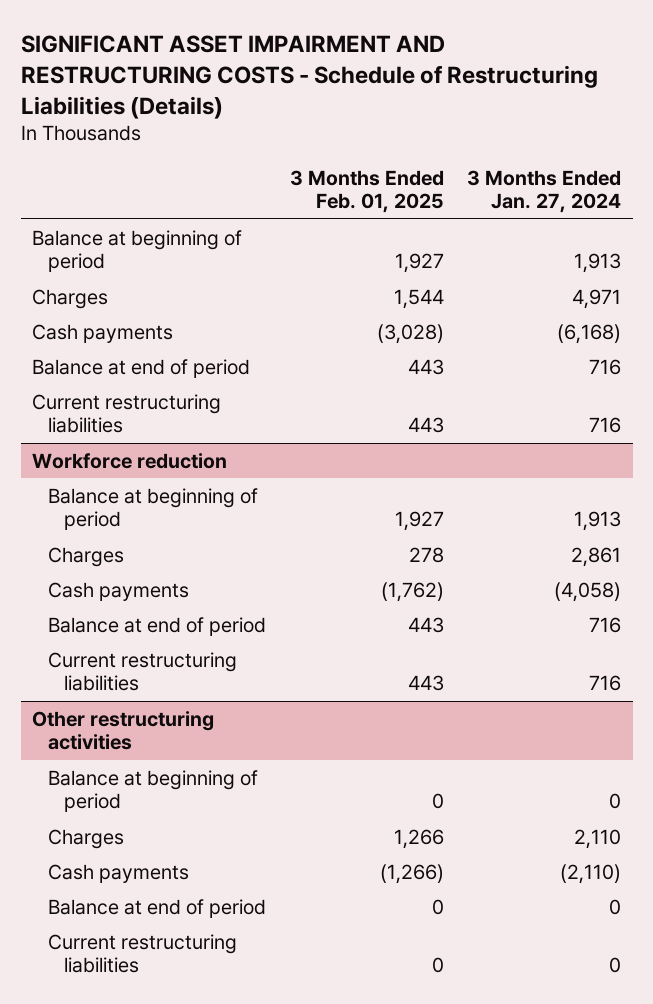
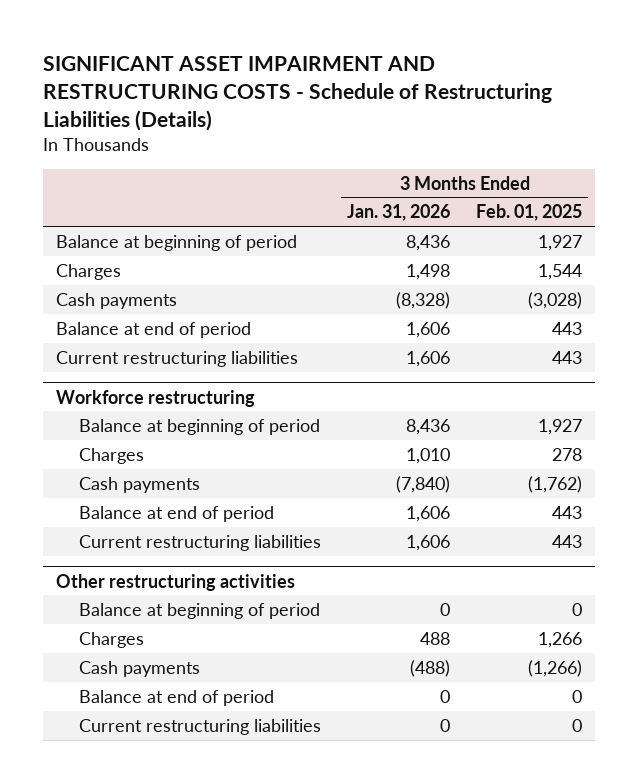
- | 3 Months Ended Feb. 01, 2025 | 3 Months Ended Jan. 27, 2024
+ | 3 Months Ended Jan. 31, 2026 | 3 Months Ended Feb. 01, 2025
- Workforce reduction
+ Workforce restructuring

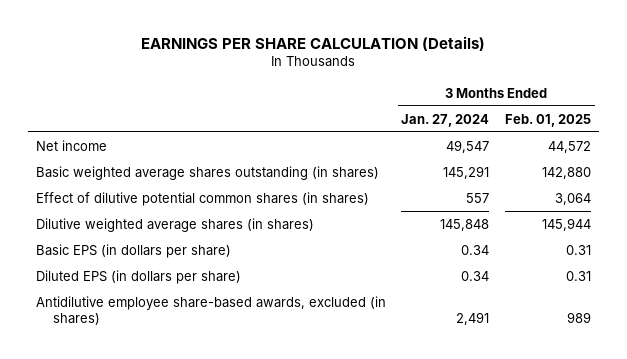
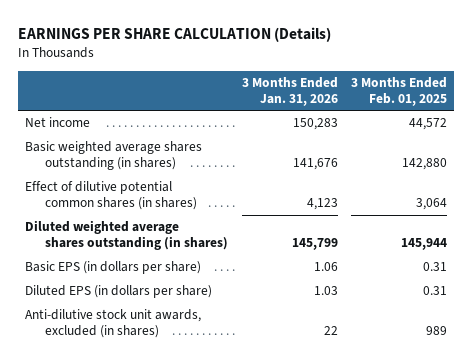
- | 3 Months Ended Jan. 27, 2024 | 3 Months Ended Feb. 01, 2025
+ | 3 Months Ended Jan. 31, 2026 | 3 Months Ended Feb. 01, 2025
- Dilutive weighted average shares (in shares) | 145,848 | 145,944
+ Diluted weighted average shares outstanding (in shares) | 145,799 | 145,944
- Antidilutive employee share-based awards, excluded (in shares) | 2,491 | 989
+ Anti-dilutive stock unit awards, excluded (in shares) | 22 | 989

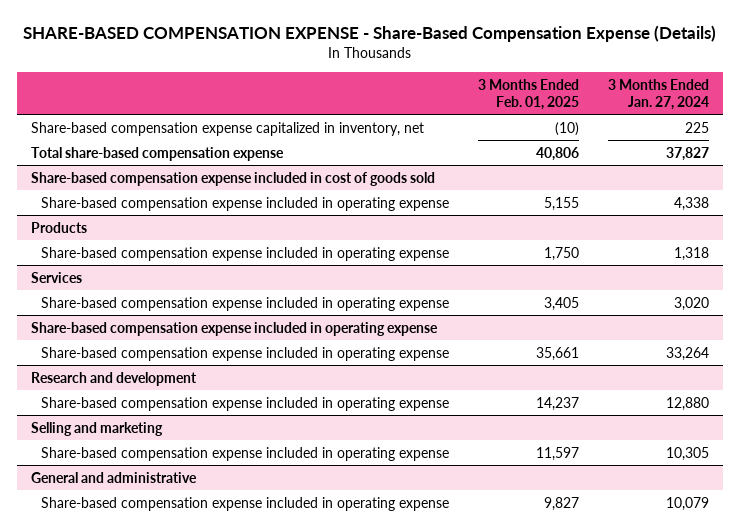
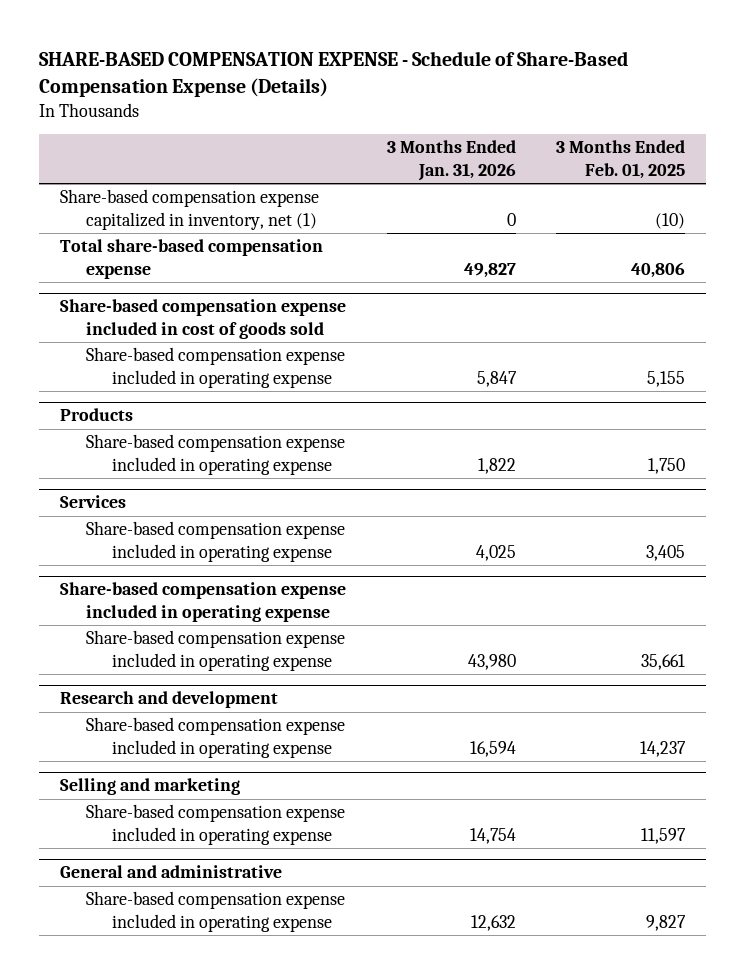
- SHARE-BASED COMPENSATION EXPENSE - Share-Based Compensation Expense (Details)
+ SHARE-BASED COMPENSATION EXPENSE - Schedule of Share-Based Compensation Expense (Details)
- | 3 Months Ended Feb. 01, 2025 | 3 Months Ended Jan. 27, 2024
+ | 3 Months Ended Jan. 31, 2026 | 3 Months Ended Feb. 01, 2025
- Share-based compensation expense capitalized in inventory, net | (10) | 225
+ Share-based compensation expense capitalized in inventory, net (1) | 0 | (10)

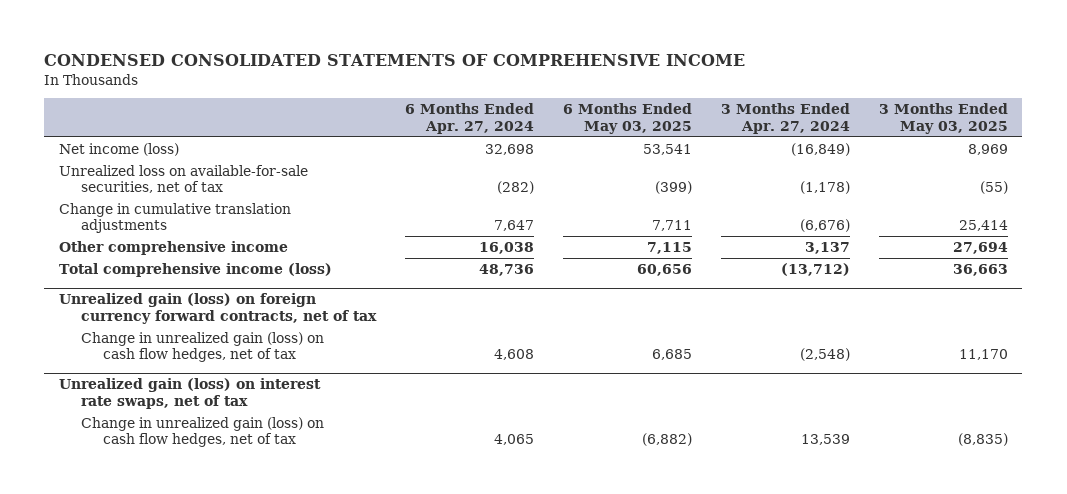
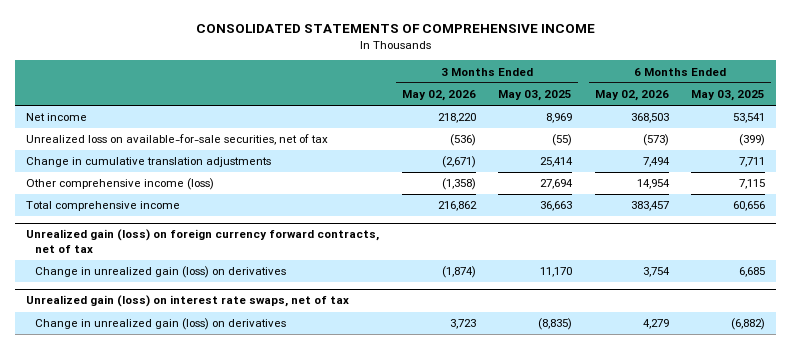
- CONDENSED CONSOLIDATED STATEMENTS OF COMPREHENSIVE INCOME
+ CONSOLIDATED STATEMENTS OF COMPREHENSIVE INCOME
- | 6 Months Ended Apr. 27, 2024 | 6 Months Ended May 03, 2025 | 3 Months Ended Apr. 27, 2024 | 3 Months Ended May 03, 2025
+ | 3 Months Ended May 02, 2026 | 3 Months Ended May 03, 2025 | 6 Months Ended May 02, 2026 | 6 Months Ended May 03, 2025
- Net income (loss) | 32,698 | 53,541 | (16,849) | 8,969
+ Net income | 218,220 | 8,969 | 368,503 | 53,541
- Other comprehensive income | 16,038 | 7,115 | 3,137 | 27,694
- Total comprehensive income (loss) | 48,736 | 60,656 | (13,712) | 36,663
+ Other comprehensive income (loss) | (1,358) | 27,694 | 14,954 | 7,115
+ Total comprehensive income | 216,862 | 36,663 | 383,457 | 60,656
@ Unrealized gain (loss) on foreign currency forward contracts, net of tax
- Change in unrealized gain (loss) on cash flow hedges, net of tax | 4,608 | 6,685 | (2,548) | 11,170
+ Change in unrealized gain (loss) on derivatives | (1,874) | 11,170 | 3,754 | 6,685
@ Unrealized gain (loss) on interest rate swaps, net of tax
- Change in unrealized gain (loss) on cash flow hedges, net of tax | 4,065 | (6,882) | 13,539 | (8,835)
+ Change in unrealized gain (loss) on derivatives | 3,723 | (8,835) | 4,279 | (6,882)

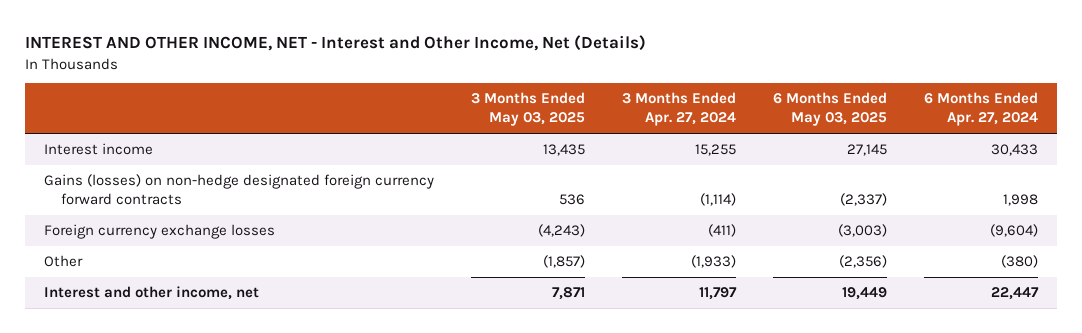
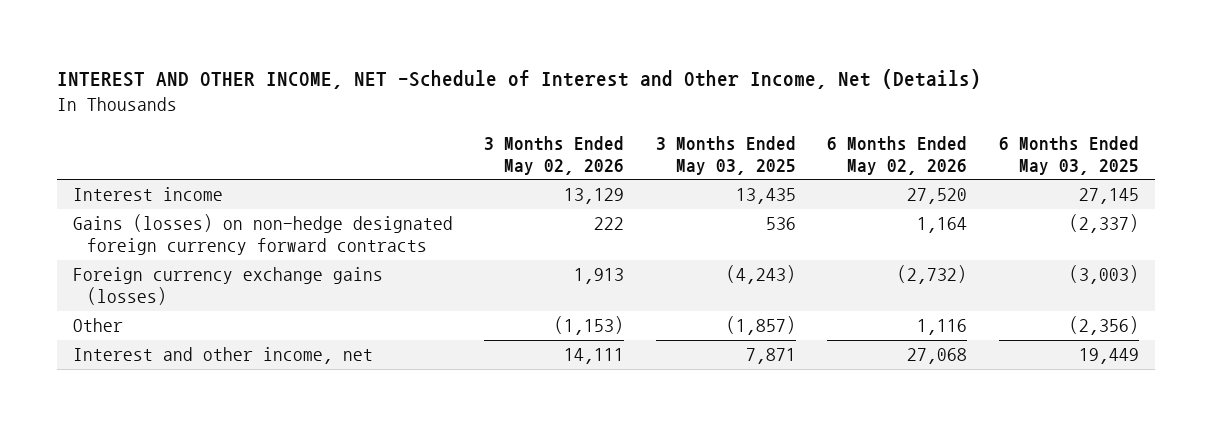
- INTEREST AND OTHER INCOME, NET - Interest and Other Income, Net (Details)
+ INTEREST AND OTHER INCOME, NET -Schedule of Interest and Other Income, Net (Details)
- | 3 Months Ended May 03, 2025 | 3 Months Ended Apr. 27, 2024 | 6 Months Ended May 03, 2025 | 6 Months Ended Apr. 27, 2024
+ | 3 Months Ended May 02, 2026 | 3 Months Ended May 03, 2025 | 6 Months Ended May 02, 2026 | 6 Months Ended May 03, 2025
- Foreign currency exchange losses | (4,243) | (411) | (3,003) | (9,604)
+ Foreign currency exchange gains (losses) | 1,913 | (4,243) | (2,732) | (3,003)

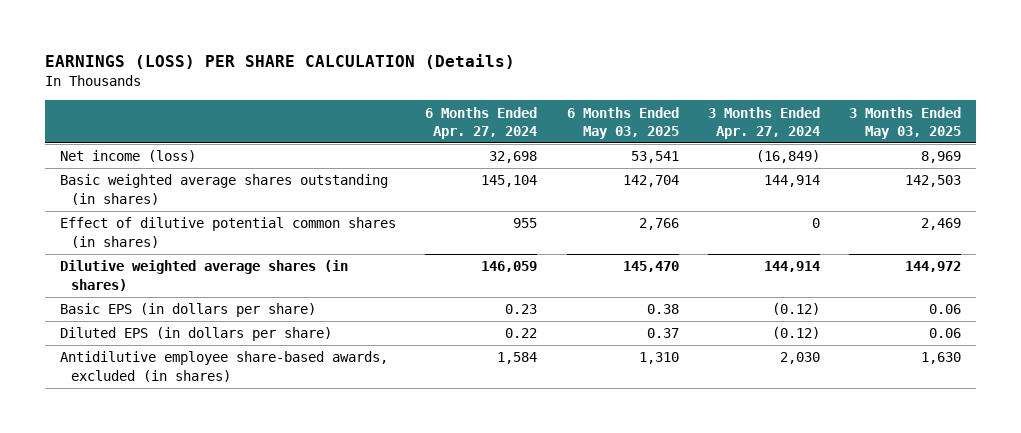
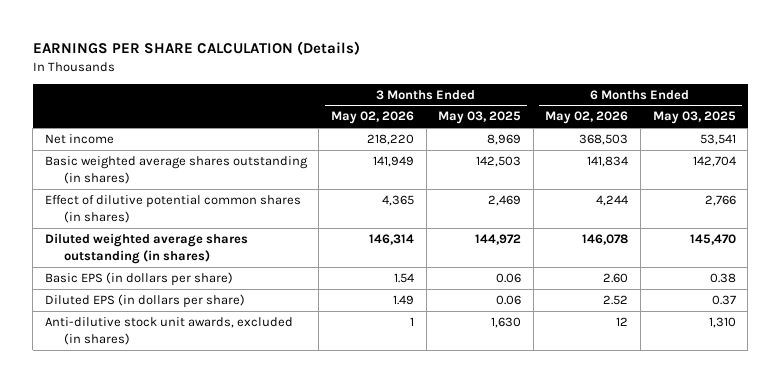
- EARNINGS (LOSS) PER SHARE CALCULATION (Details)
+ EARNINGS PER SHARE CALCULATION (Details)
- | 6 Months Ended Apr. 27, 2024 | 6 Months Ended May 03, 2025 | 3 Months Ended Apr. 27, 2024 | 3 Months Ended May 03, 2025
+ | 3 Months Ended May 02, 2026 | 3 Months Ended May 03, 2025 | 6 Months Ended May 02, 2026 | 6 Months Ended May 03, 2025
- Net income (loss) | 32,698 | 53,541 | (16,849) | 8,969
+ Net income | 218,220 | 8,969 | 368,503 | 53,541
- Dilutive weighted average shares (in shares) | 146,059 | 145,470 | 144,914 | 144,972
+ Diluted weighted average shares outstanding (in shares) | 146,314 | 144,972 | 146,078 | 145,470
- Antidilutive employee share-based awards, excluded (in shares) | 1,584 | 1,310 | 2,030 | 1,630
+ Anti-dilutive stock unit awards, excluded (in shares) | 1 | 1,630 | 12 | 1,310

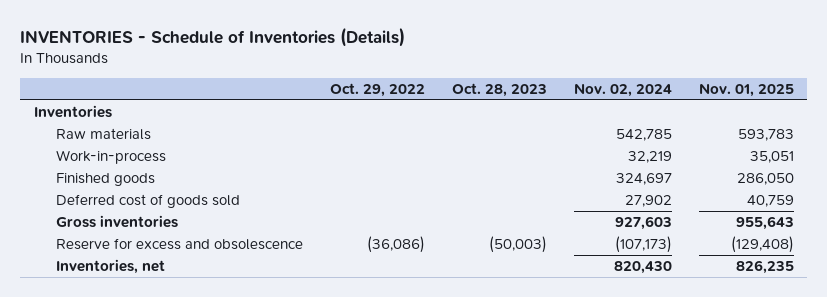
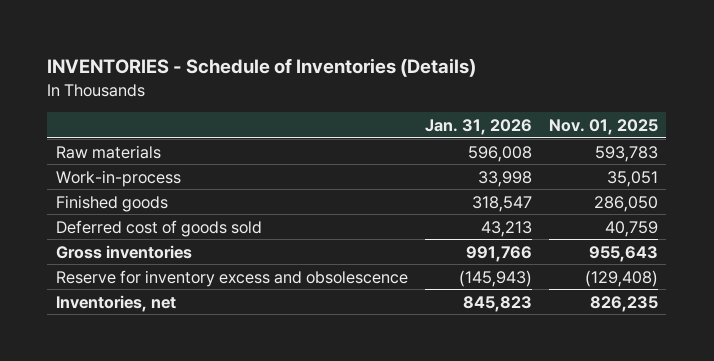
- | Oct. 29, 2022 | Oct. 28, 2023 | Nov. 02, 2024 | Nov. 01, 2025
+ | Jan. 31, 2026 | Nov. 01, 2025
- Inventories
- Reserve for excess and obsolescence | (36,086) | (50,003) | (107,173) | (129,408)
+ Reserve for inventory excess and obsolescence | (145,943) | (129,408)

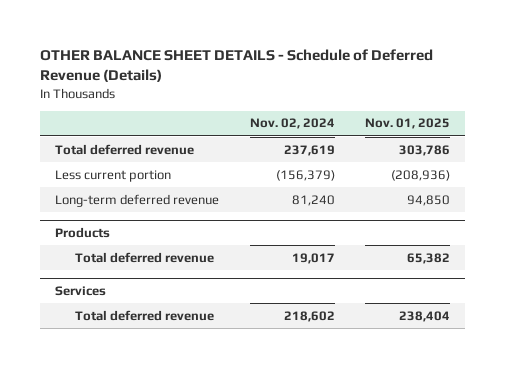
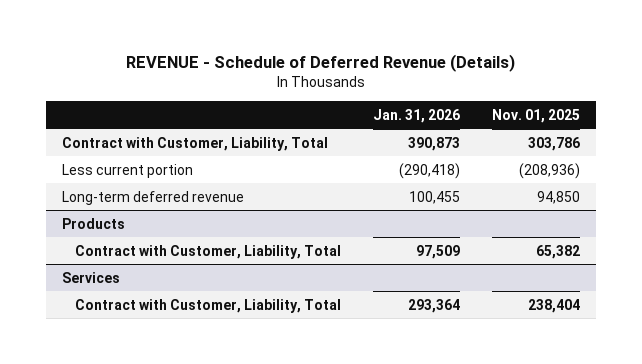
- OTHER BALANCE SHEET DETAILS - Schedule of Deferred Revenue (Details)
+ REVENUE - Schedule of Deferred Revenue (Details)
- | Nov. 02, 2024 | Nov. 01, 2025
+ | Jan. 31, 2026 | Nov. 01, 2025
- Total deferred revenue | 237,619 | 303,786
+ Contract with Customer, Liability, Total | 390,873 | 303,786
@ Products
- Total deferred revenue | 19,017 | 65,382
+ Contract with Customer, Liability, Total | 97,509 | 65,382
@ Services
- Total deferred revenue | 218,602 | 238,404
+ Contract with Customer, Liability, Total | 293,364 | 238,404

